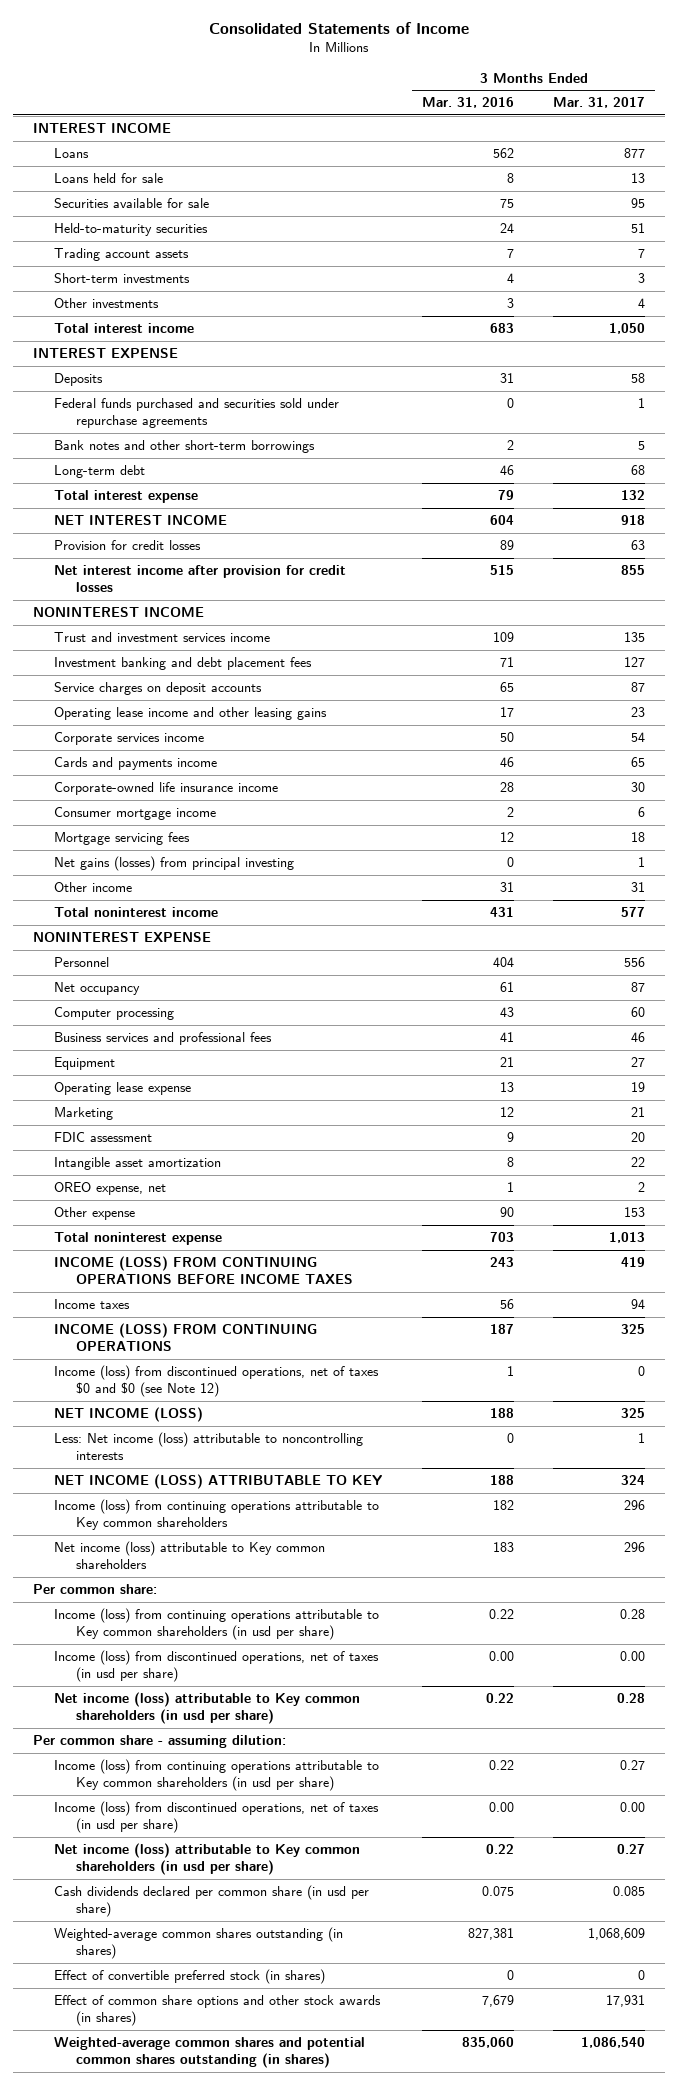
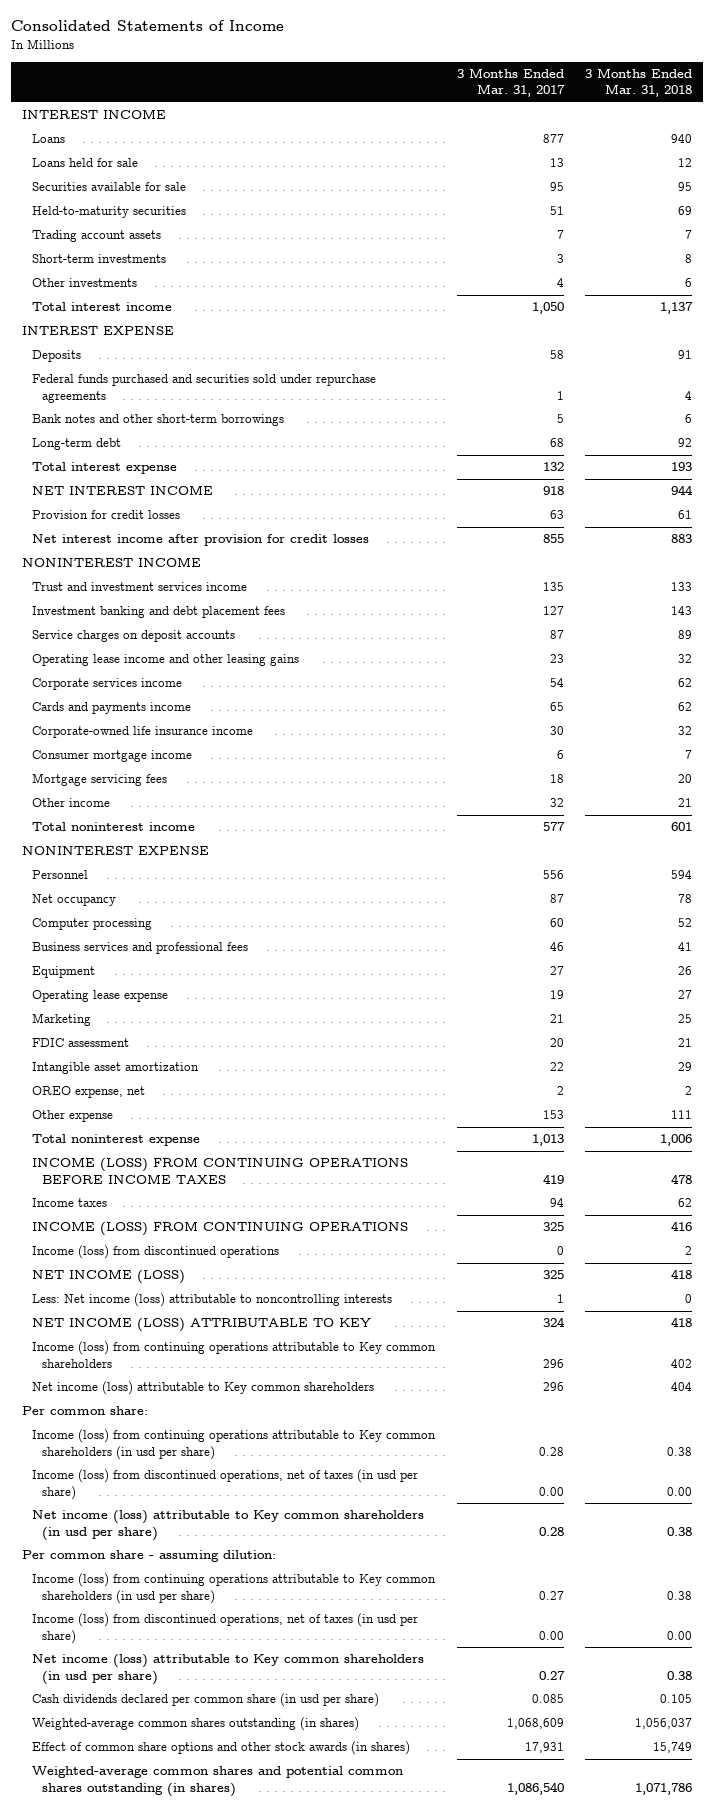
- | 3 Months Ended Mar. 31, 2016 | 3 Months Ended Mar. 31, 2017
+ | 3 Months Ended Mar. 31, 2017 | 3 Months Ended Mar. 31, 2018
- Net gains (losses) from principal investing | 0 | 1
- Other income | 31 | 31
+ Other income | 32 | 21
- Income (loss) from discontinued operations, net of taxes $0 and $0 (see Note 12) | 1 | 0
+ Income (loss) from discontinued operations | 0 | 2
- Effect of convertible preferred stock (in shares) | 0 | 0

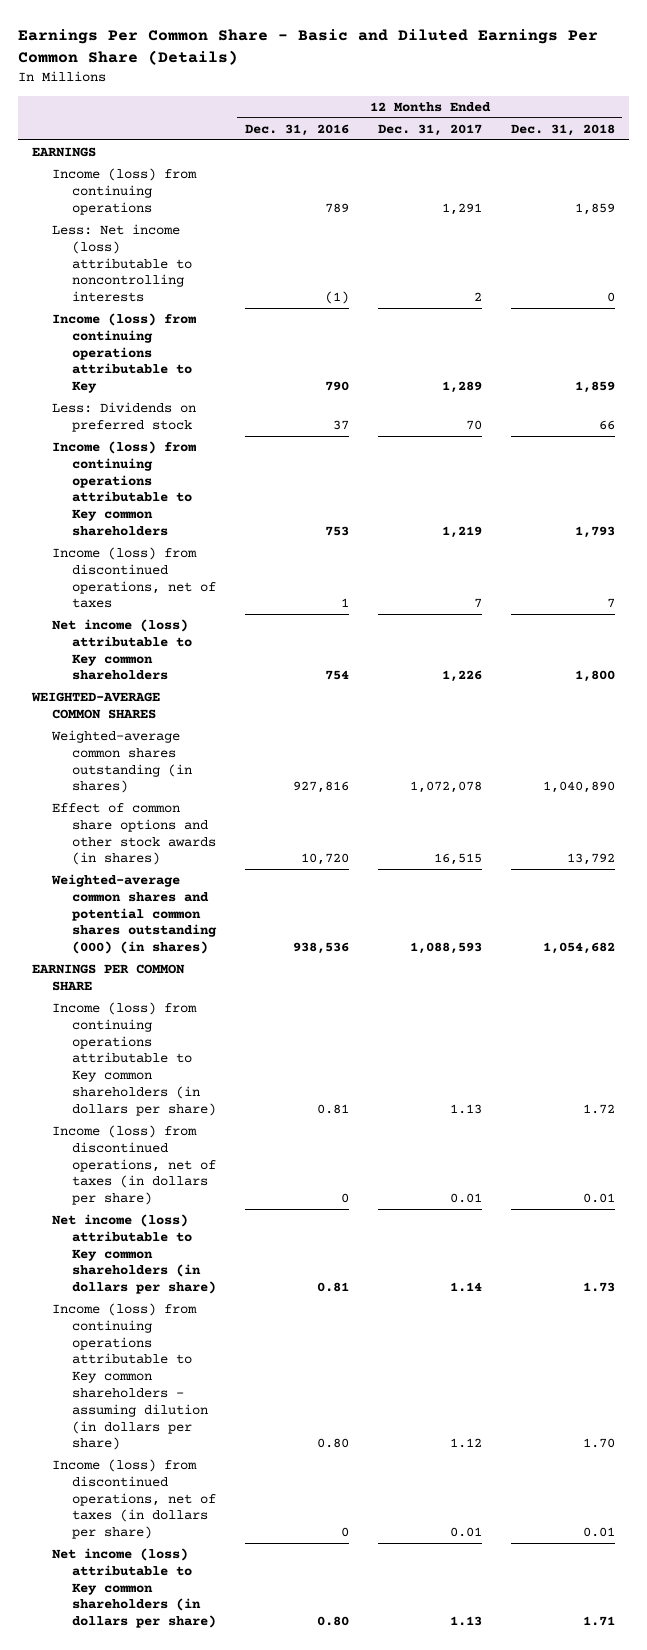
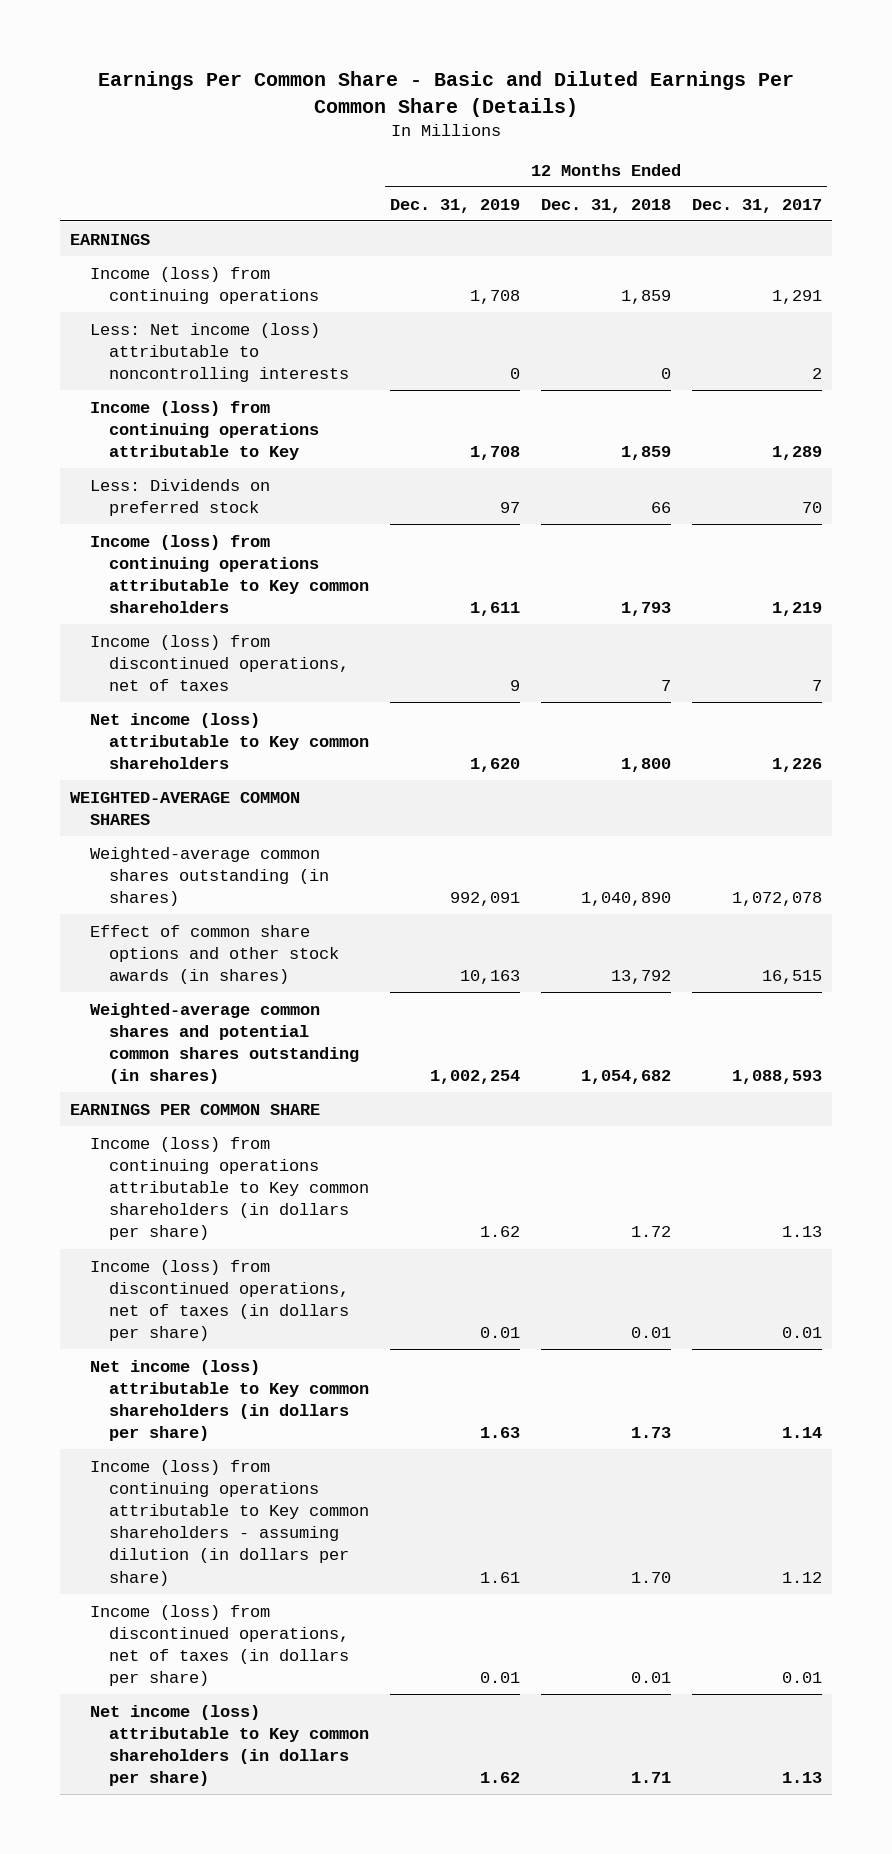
- | 12 Months Ended Dec. 31, 2016 | 12 Months Ended Dec. 31, 2017 | 12 Months Ended Dec. 31, 2018
+ | 12 Months Ended Dec. 31, 2019 | 12 Months Ended Dec. 31, 2018 | 12 Months Ended Dec. 31, 2017
- Weighted-average common shares and potential common shares outstanding (000) (in shares) | 938,536 | 1,088,593 | 1,054,682
+ Weighted-average common shares and potential common shares outstanding (in shares) | 1,002,254 | 1,054,682 | 1,088,593

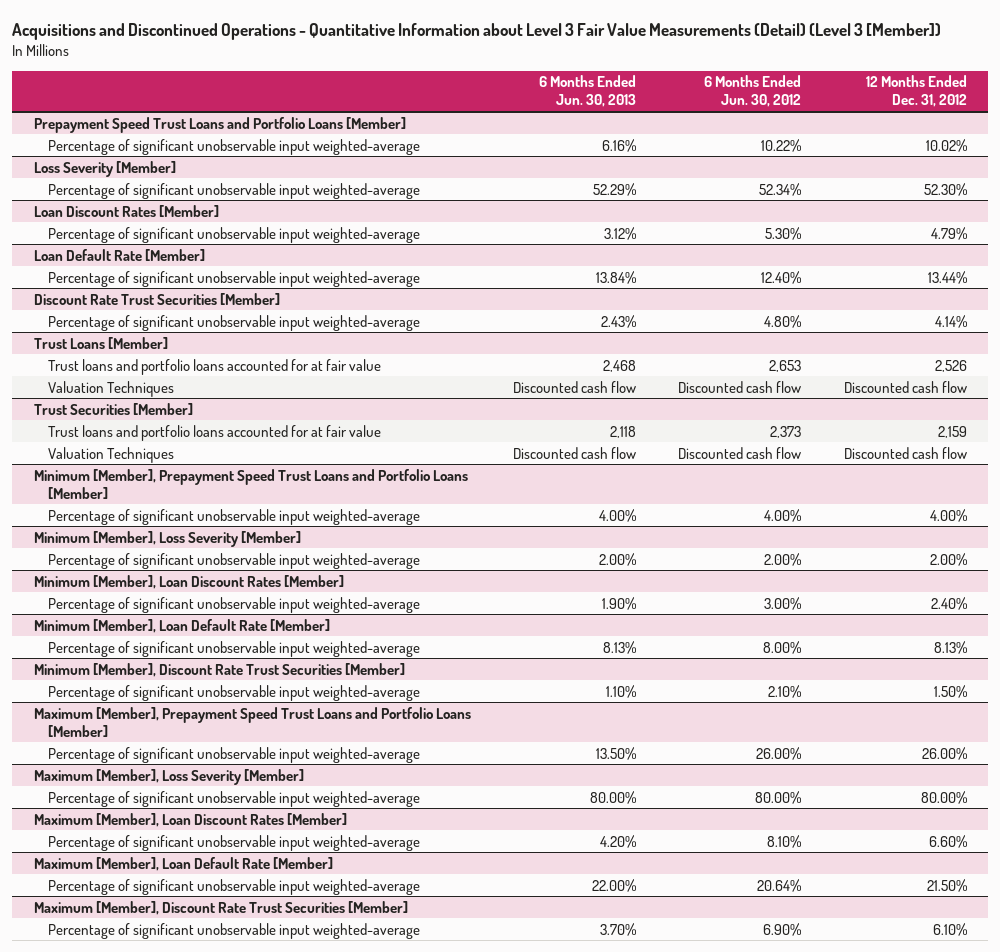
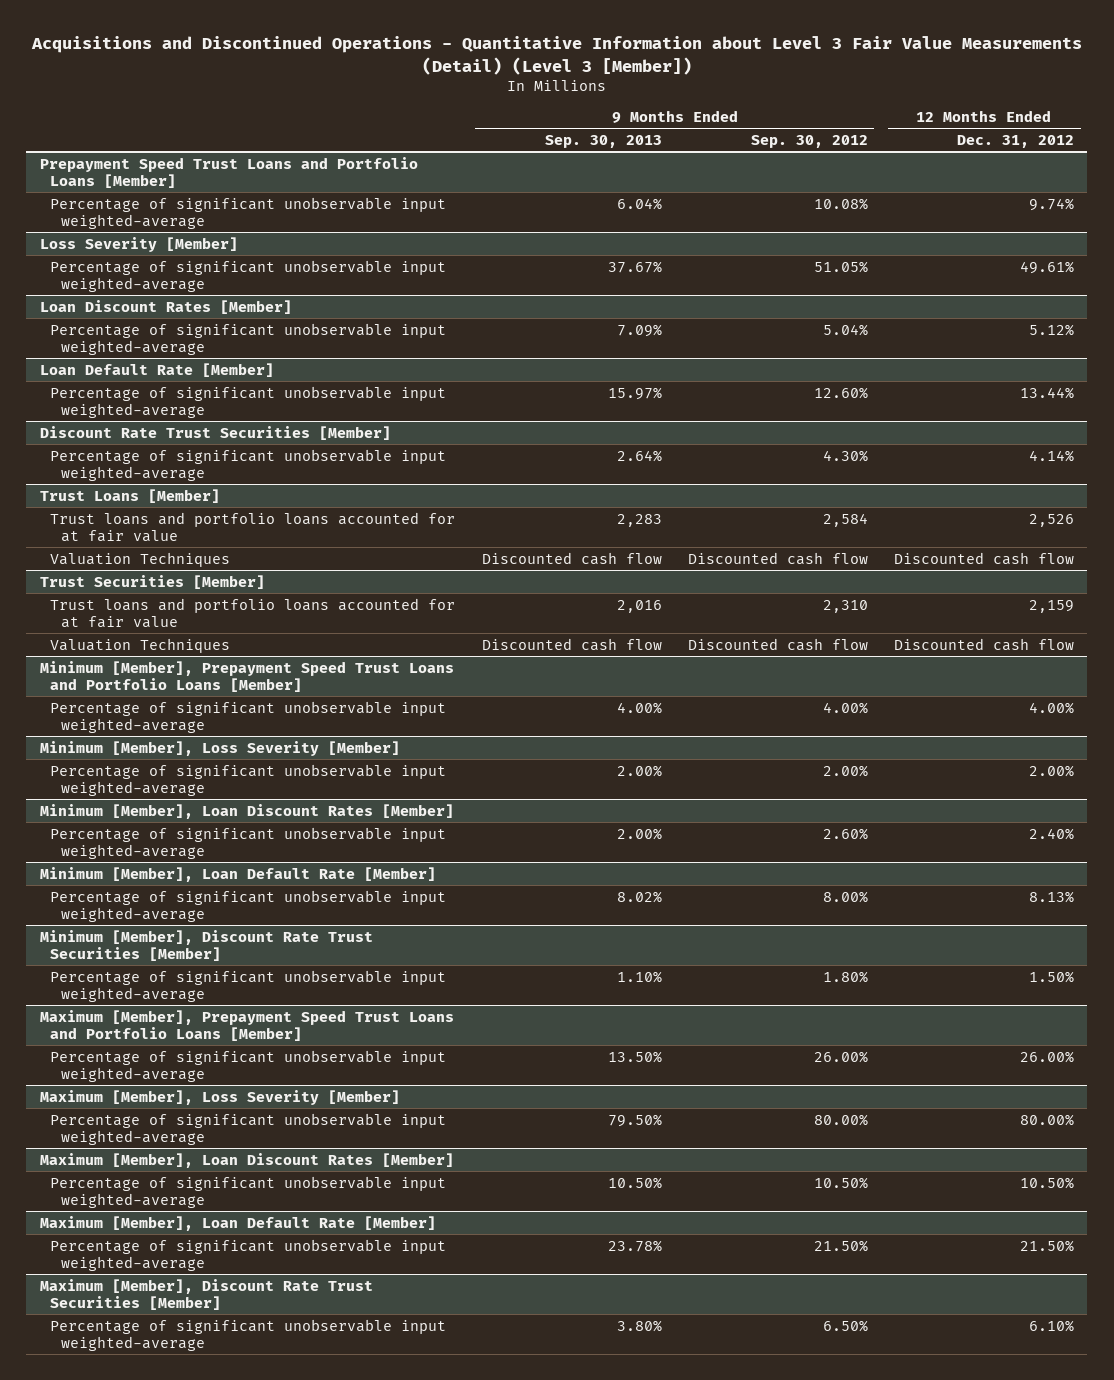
- | 6 Months Ended Jun. 30, 2013 | 6 Months Ended Jun. 30, 2012 | 12 Months Ended Dec. 31, 2012
+ | 9 Months Ended Sep. 30, 2013 | 9 Months Ended Sep. 30, 2012 | 12 Months Ended Dec. 31, 2012
@ Prepayment Speed Trust Loans and Portfolio Loans [Member]
- Percentage of significant unobservable input weighted-average | 6.16% | 10.22% | 10.02%
+ Percentage of significant unobservable input weighted-average | 6.04% | 10.08% | 9.74%
@ Loss Severity [Member]
- Percentage of significant unobservable input weighted-average | 52.29% | 52.34% | 52.30%
+ Percentage of significant unobservable input weighted-average | 37.67% | 51.05% | 49.61%
@ Loan Discount Rates [Member]
- Percentage of significant unobservable input weighted-average | 3.12% | 5.30% | 4.79%
+ Percentage of significant unobservable input weighted-average | 7.09% | 5.04% | 5.12%
@ Maximum [Member], Loan Discount Rates [Member]
- Percentage of significant unobservable input weighted-average | 4.20% | 8.10% | 6.60%
+ Percentage of significant unobservable input weighted-average | 10.50% | 10.50% | 10.50%

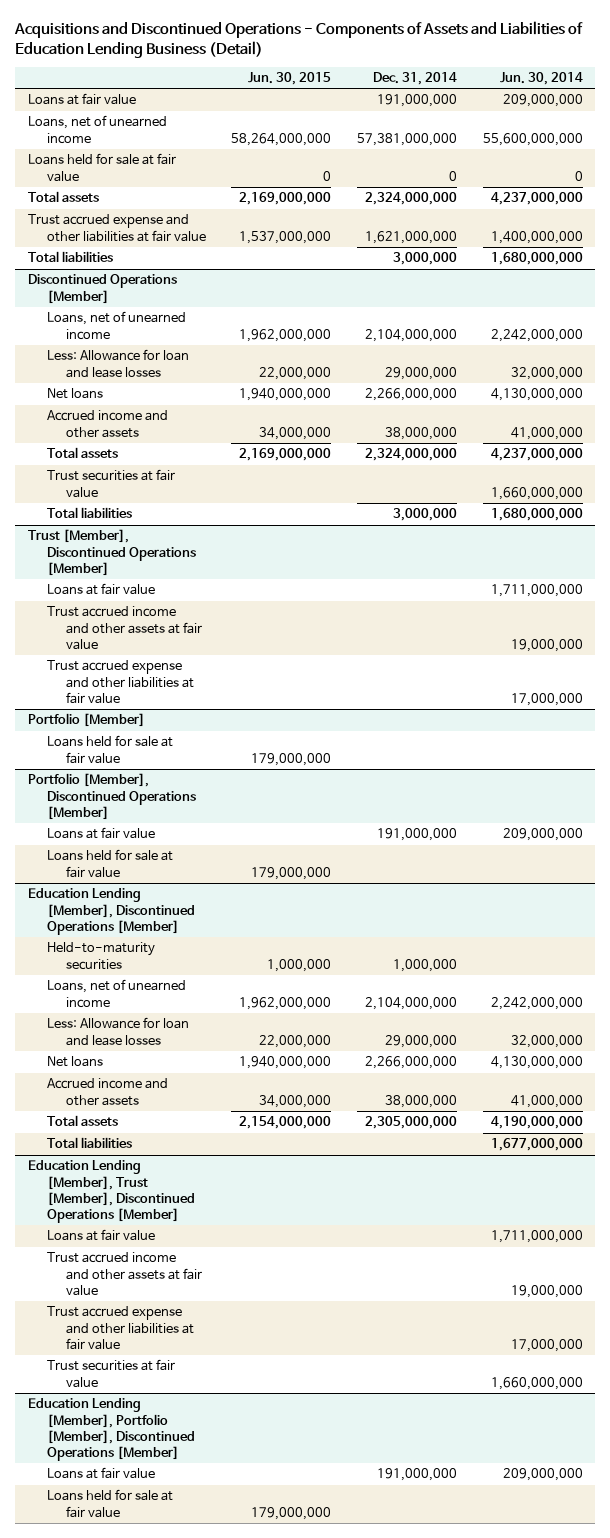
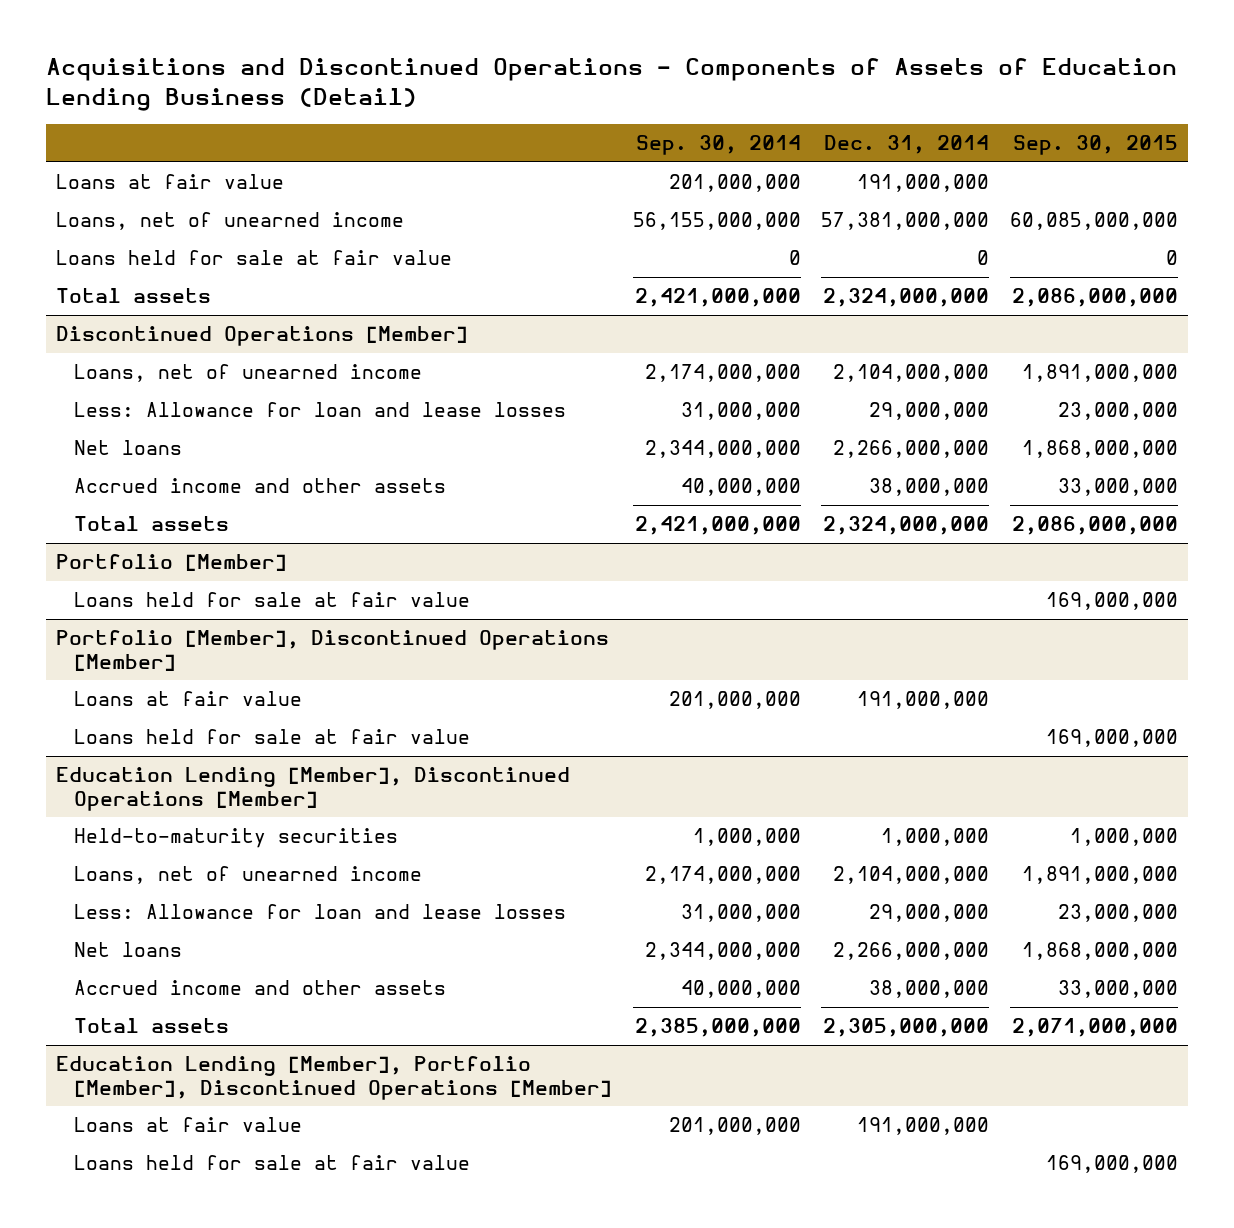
- Acquisitions and Discontinued Operations - Components of Assets and Liabilities of Education Lending Business (Detail)
+ Acquisitions and Discontinued Operations - Components of Assets of Education Lending Business (Detail)
- | Jun. 30, 2015 | Dec. 31, 2014 | Jun. 30, 2014
+ | Sep. 30, 2014 | Dec. 31, 2014 | Sep. 30, 2015
- Trust accrued expense and other liabilities at fair value | 1,537,000,000 | 1,621,000,000 | 1,400,000,000
- Total liabilities | | 3,000,000 | 1,680,000,000
@ Discontinued Operations [Member]
- Trust securities at fair value | | | 1,660,000,000
- Total liabilities | | 3,000,000 | 1,680,000,000
- Trust [Member], Discontinued Operations [Member]
- Loans at fair value | | | 1,711,000,000
- Trust accrued income and other assets at fair value | | | 19,000,000
- Trust accrued expense and other liabilities at fair value | | | 17,000,000
@ Education Lending [Member], Discontinued Operations [Member]
- Total liabilities | | | 1,677,000,000
- Education Lending [Member], Trust [Member], Discontinued Operations [Member]
- Loans at fair value | | | 1,711,000,000
- Trust accrued income and other assets at fair value | | | 19,000,000
- Trust accrued expense and other liabilities at fair value | | | 17,000,000
- Trust securities at fair value | | | 1,660,000,000

